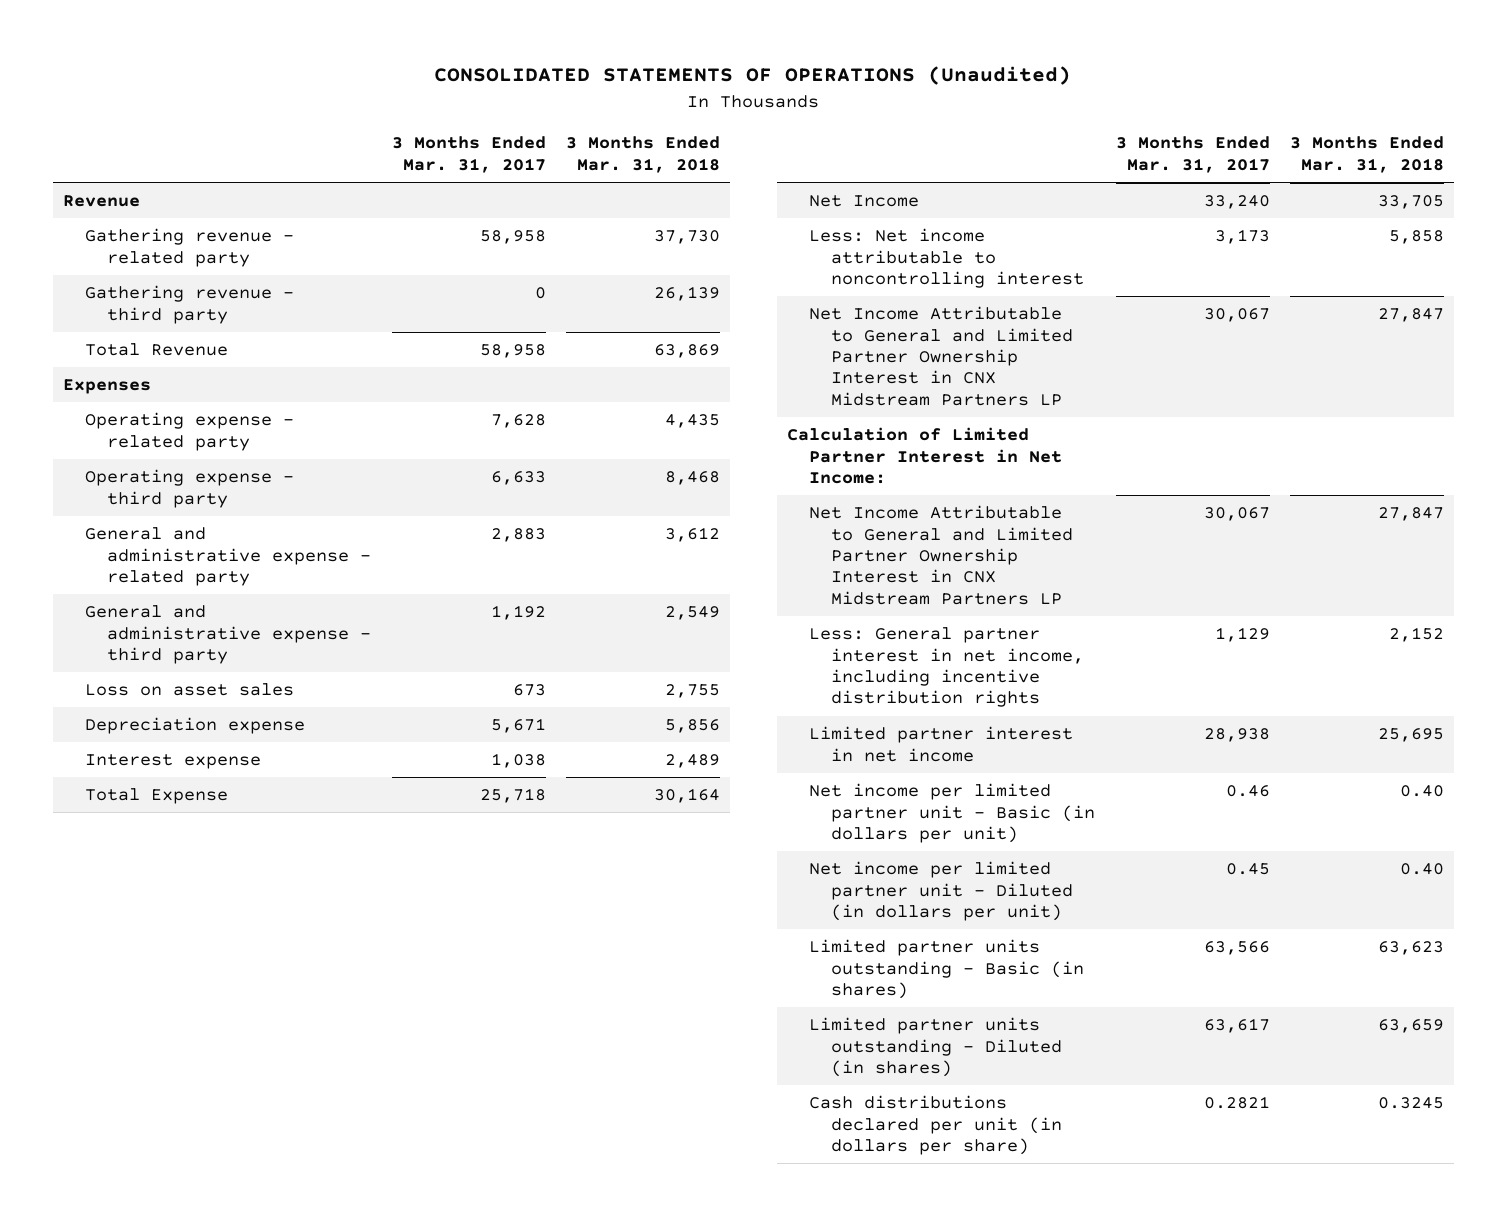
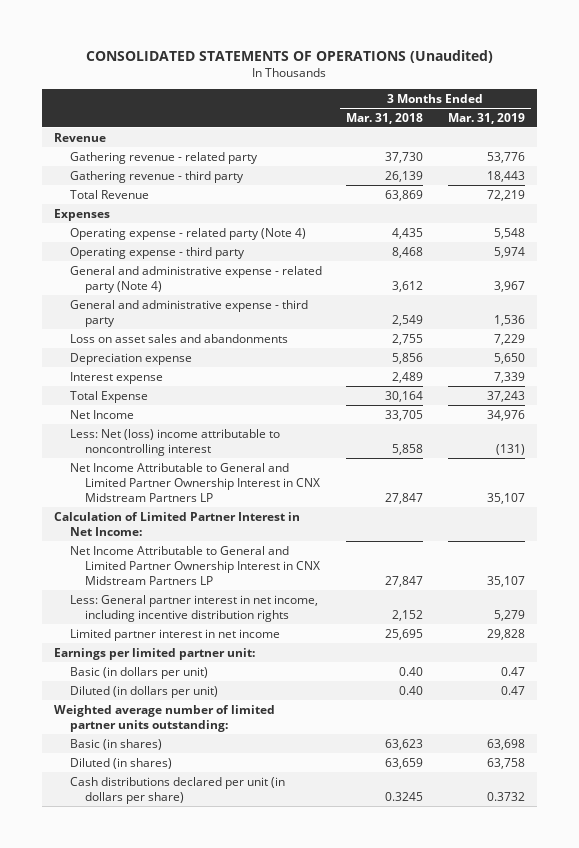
- | 3 Months Ended Mar. 31, 2017 | 3 Months Ended Mar. 31, 2018
+ | 3 Months Ended Mar. 31, 2018 | 3 Months Ended Mar. 31, 2019
- Operating expense - related party | 7,628 | 4,435
+ Operating expense - related party (Note 4) | 4,435 | 5,548
- General and administrative expense - related party | 2,883 | 3,612
+ General and administrative expense - related party (Note 4) | 3,612 | 3,967
- Loss on asset sales | 673 | 2,755
+ Loss on asset sales and abandonments | 2,755 | 7,229
- Less: Net income attributable to noncontrolling interest | 3,173 | 5,858
+ Less: Net (loss) income attributable to noncontrolling interest | 5,858 | (131)
- Net income per limited partner unit - Basic (in dollars per unit) | 0.46 | 0.40
- Net income per limited partner unit - Diluted (in dollars per unit) | 0.45 | 0.40
- Limited partner units outstanding - Basic (in shares) | 63,566 | 63,623
- Limited partner units outstanding - Diluted (in shares) | 63,617 | 63,659
+ Earnings per limited partner unit:
+ Basic (in dollars per unit) | 0.40 | 0.47
+ Diluted (in dollars per unit) | 0.40 | 0.47
+ Weighted average number of limited partner units outstanding:
+ Basic (in shares) | 63,623 | 63,698
+ Diluted (in shares) | 63,659 | 63,758

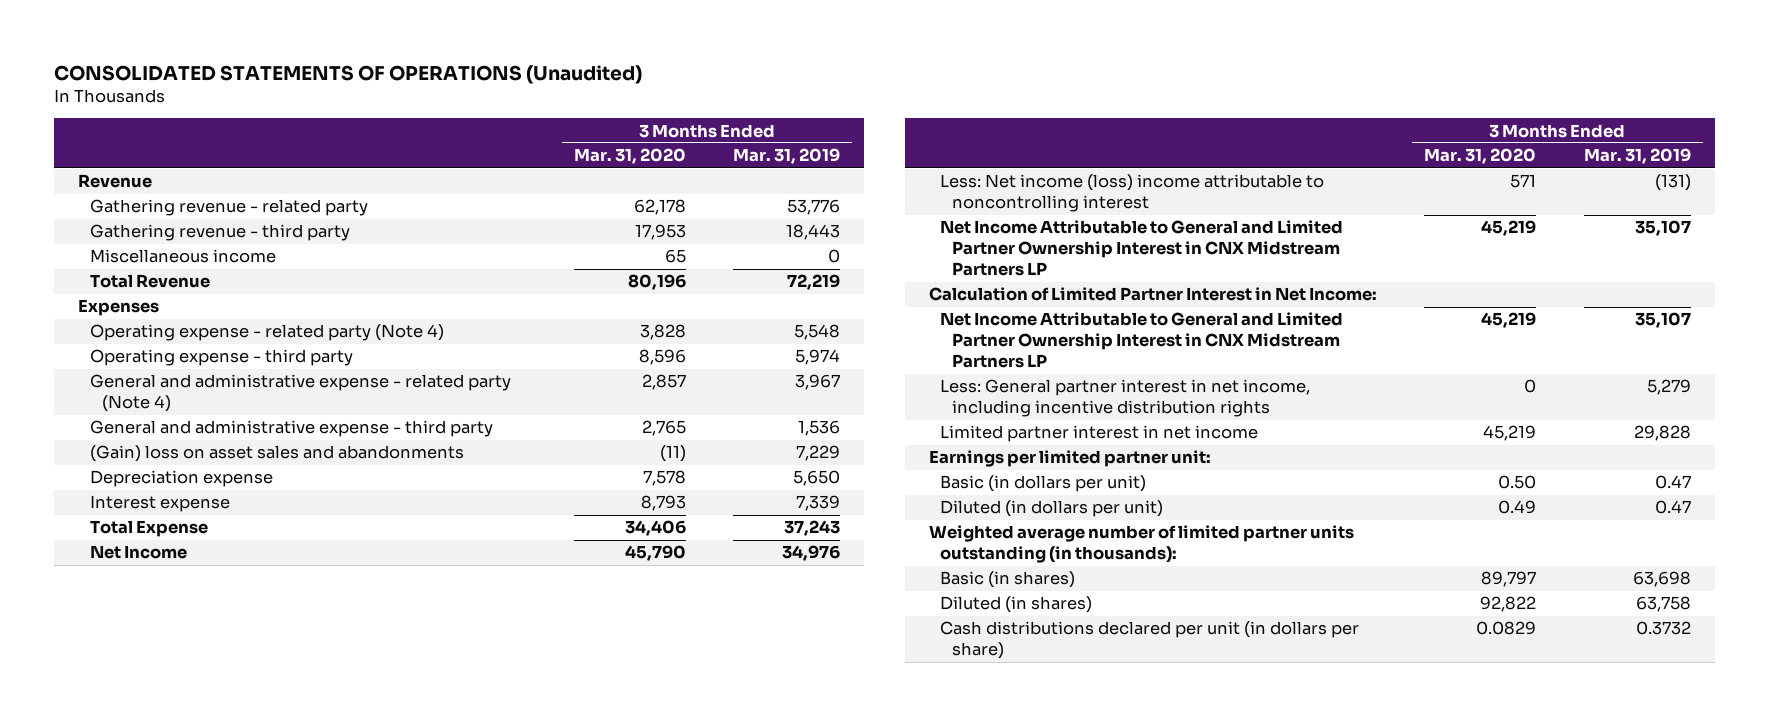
- | 3 Months Ended Mar. 31, 2018 | 3 Months Ended Mar. 31, 2019
+ | 3 Months Ended Mar. 31, 2020 | 3 Months Ended Mar. 31, 2019
+ Miscellaneous income | 65 | 0
- Loss on asset sales and abandonments | 2,755 | 7,229
+ (Gain) loss on asset sales and abandonments | (11) | 7,229
- Less: Net (loss) income attributable to noncontrolling interest | 5,858 | (131)
+ Less: Net income (loss) income attributable to noncontrolling interest | 571 | (131)
- Weighted average number of limited partner units outstanding:
+ Weighted average number of limited partner units outstanding (in thousands):

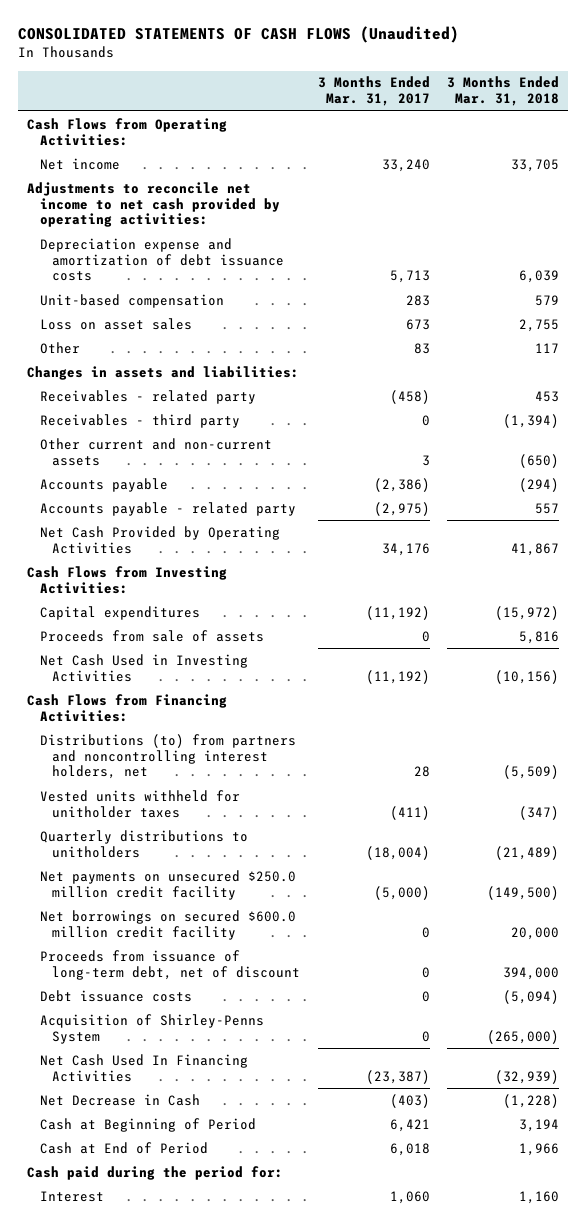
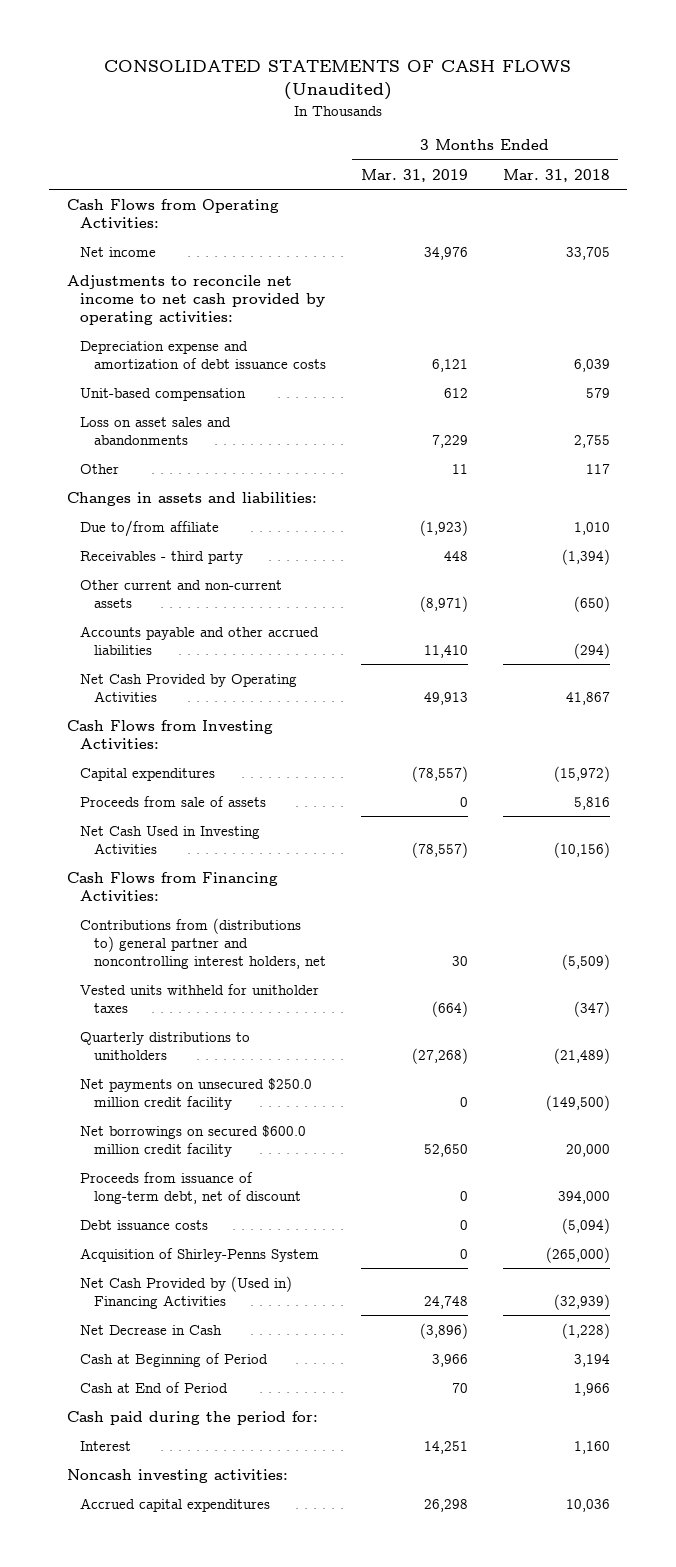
- | 3 Months Ended Mar. 31, 2017 | 3 Months Ended Mar. 31, 2018
+ | 3 Months Ended Mar. 31, 2019 | 3 Months Ended Mar. 31, 2018
- Loss on asset sales | 673 | 2,755
+ Loss on asset sales and abandonments | 7,229 | 2,755
- Receivables - related party | (458) | 453
+ Due to/from affiliate | (1,923) | 1,010
- Accounts payable | (2,386) | (294)
- Accounts payable - related party | (2,975) | 557
+ Accounts payable and other accrued liabilities | 11,410 | (294)
- Distributions (to) from partners and noncontrolling interest holders, net | 28 | (5,509)
+ Contributions from (distributions to) general partner and noncontrolling interest holders, net | 30 | (5,509)
- Net Cash Used In Financing Activities | (23,387) | (32,939)
+ Net Cash Provided by (Used in) Financing Activities | 24,748 | (32,939)
+ Noncash investing activities:
+ Accrued capital expenditures | 26,298 | 10,036

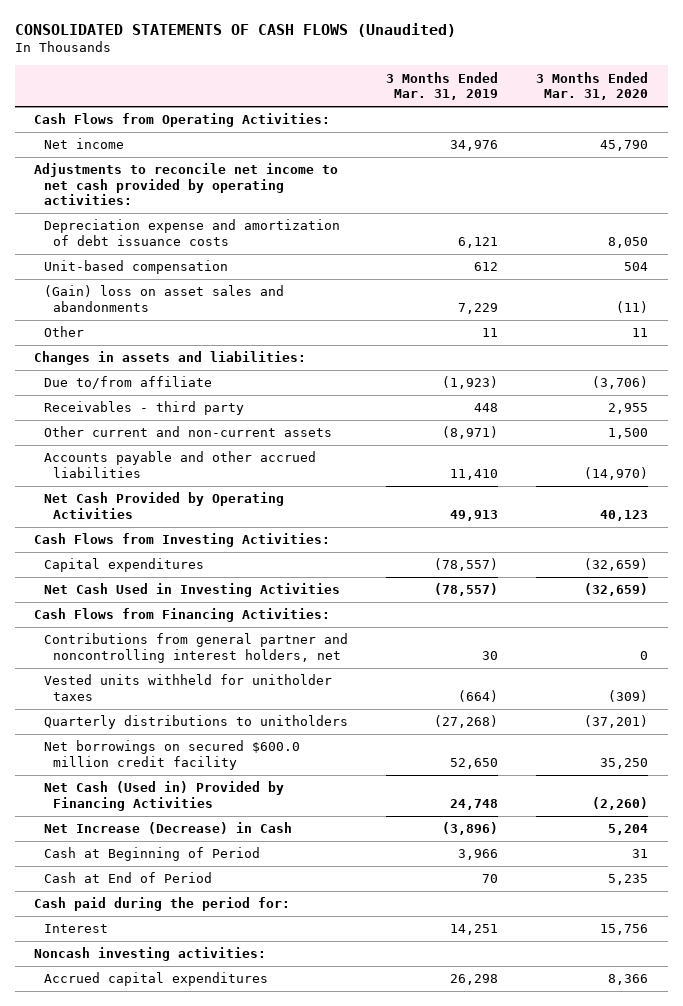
- | 3 Months Ended Mar. 31, 2019 | 3 Months Ended Mar. 31, 2018
+ | 3 Months Ended Mar. 31, 2019 | 3 Months Ended Mar. 31, 2020
- Loss on asset sales and abandonments | 7,229 | 2,755
+ (Gain) loss on asset sales and abandonments | 7,229 | (11)
- Proceeds from sale of assets | 0 | 5,816
- Contributions from (distributions to) general partner and noncontrolling interest holders, net | 30 | (5,509)
+ Contributions from general partner and noncontrolling interest holders, net | 30 | 0
- Net payments on unsecured $250.0 million credit facility | 0 | (149,500)
- Proceeds from issuance of long-term debt, net of discount | 0 | 394,000
- Debt issuance costs | 0 | (5,094)
- Acquisition of Shirley-Penns System | 0 | (265,000)
- Net Cash Provided by (Used in) Financing Activities | 24,748 | (32,939)
- Net Decrease in Cash | (3,896) | (1,228)
+ Net Cash (Used in) Provided by Financing Activities | 24,748 | (2,260)
+ Net Increase (Decrease) in Cash | (3,896) | 5,204

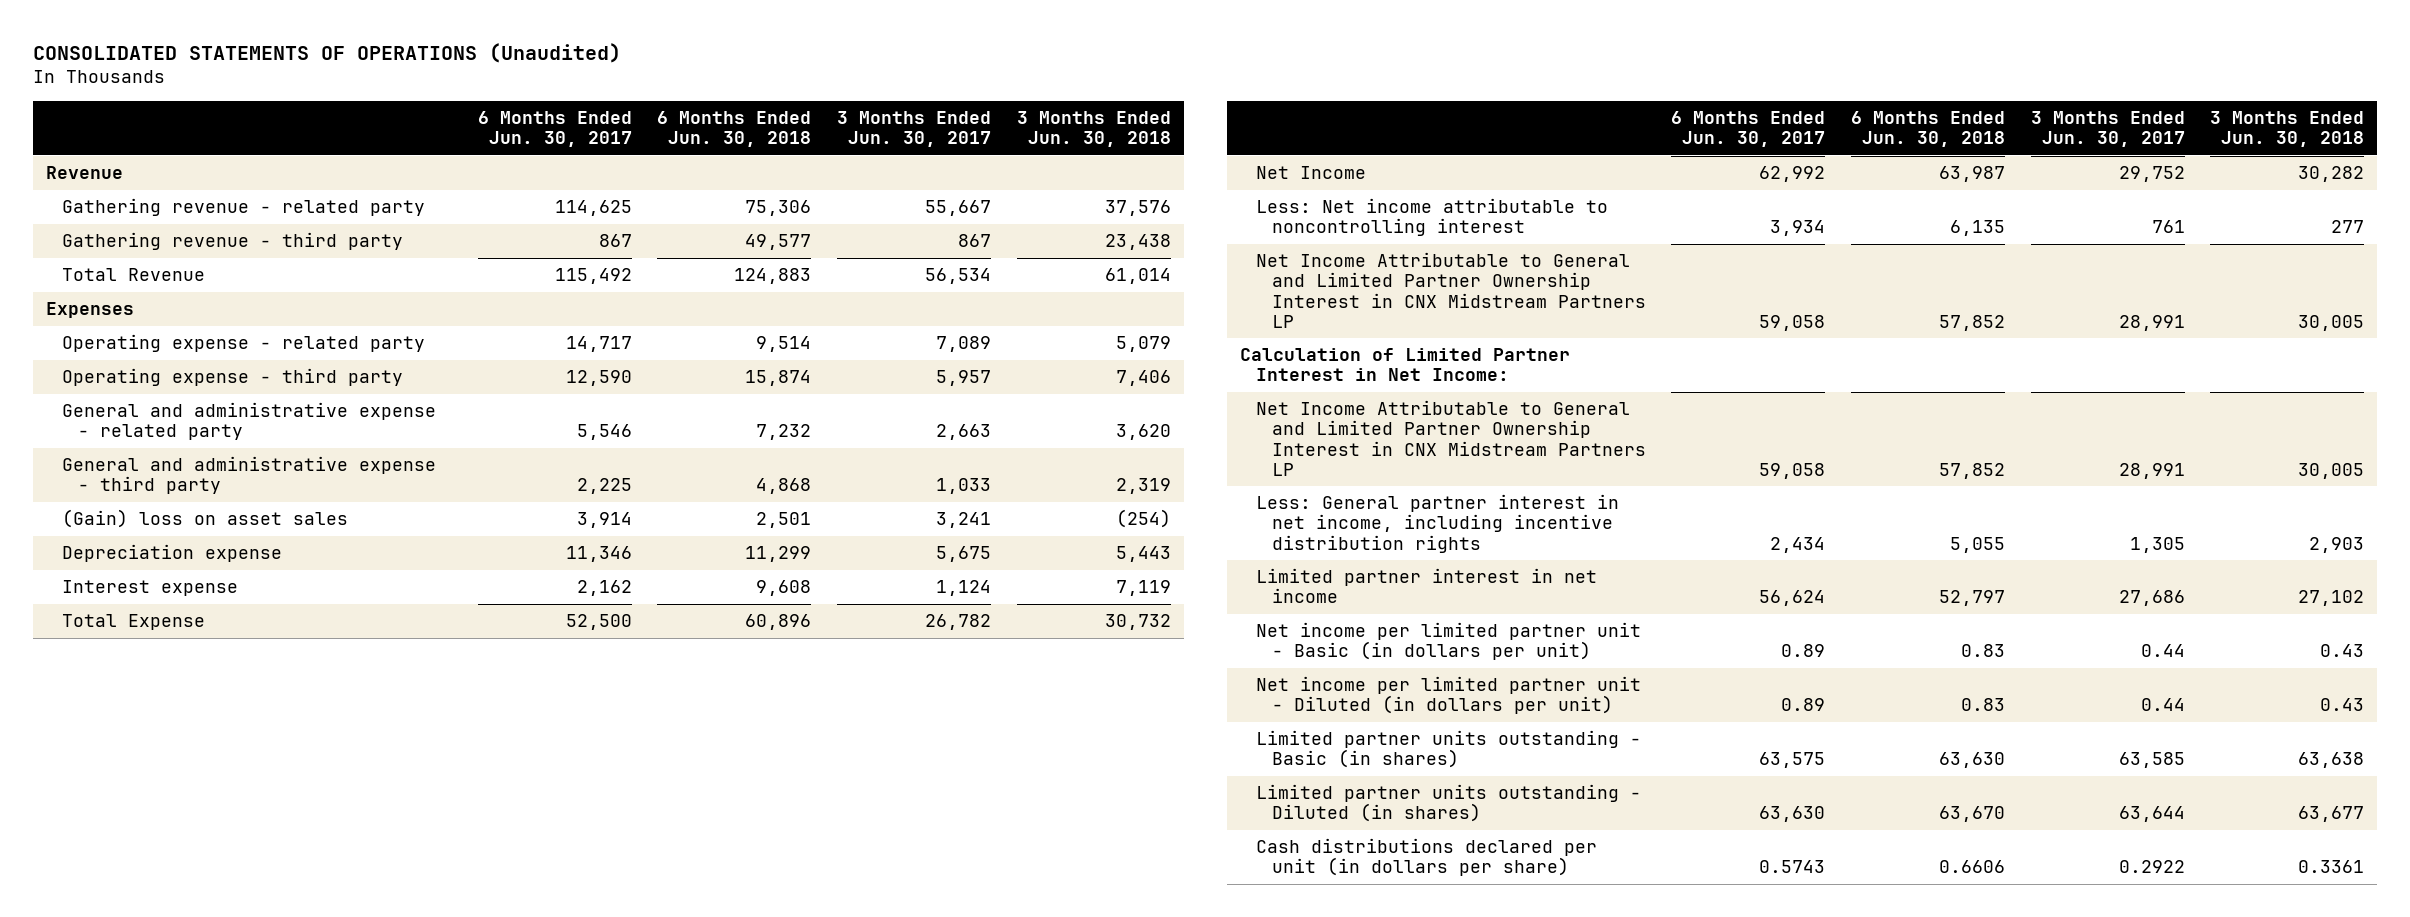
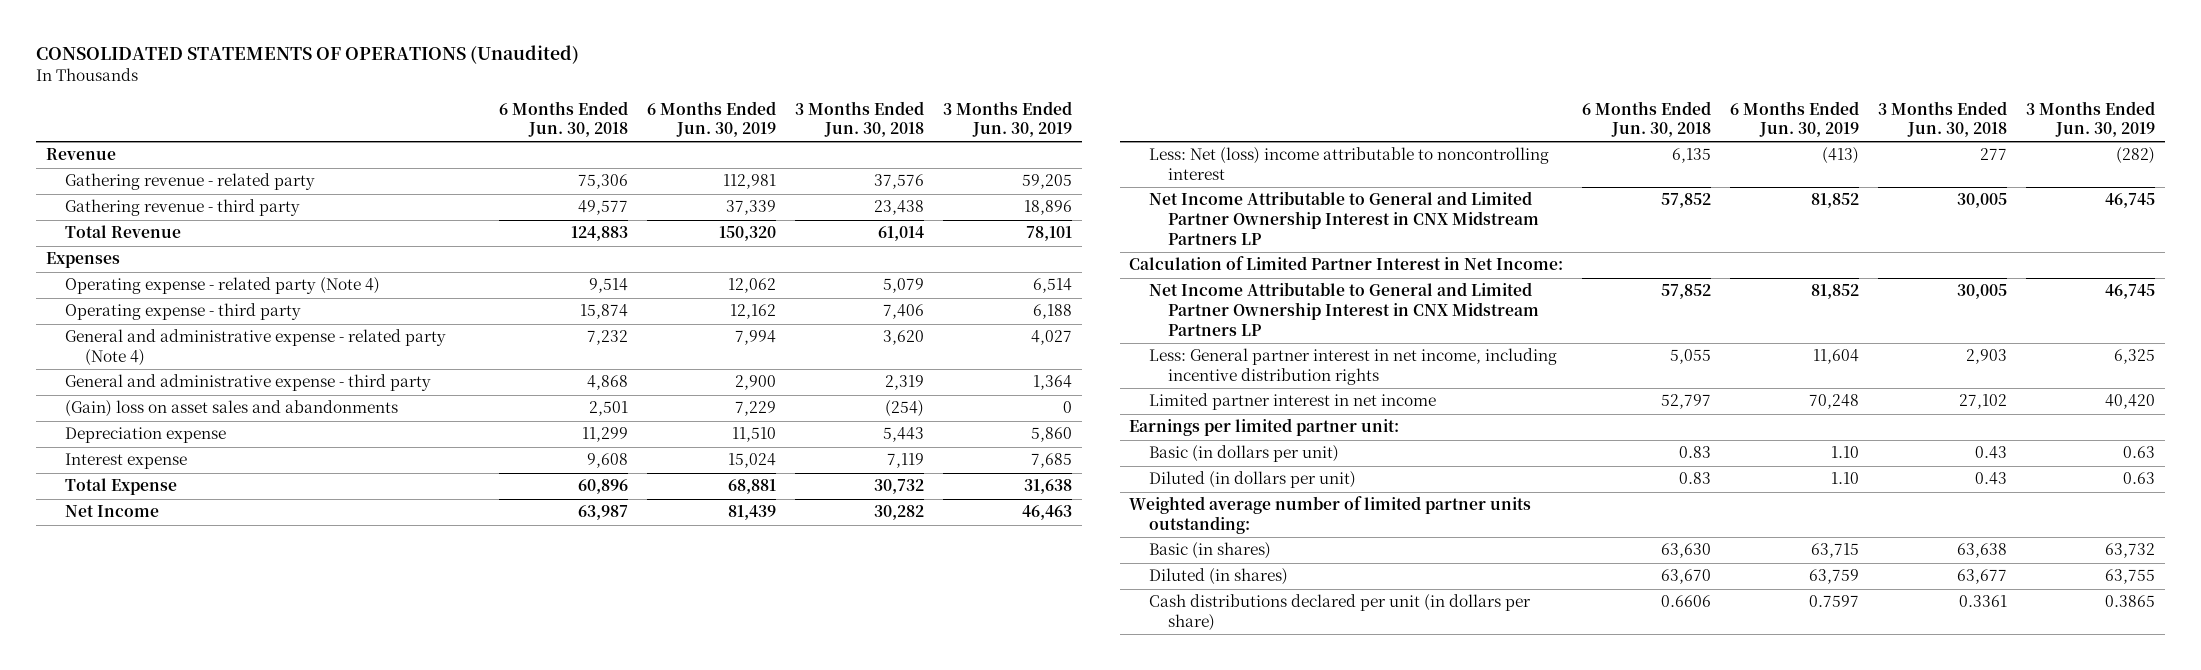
- | 6 Months Ended Jun. 30, 2017 | 6 Months Ended Jun. 30, 2018 | 3 Months Ended Jun. 30, 2017 | 3 Months Ended Jun. 30, 2018
+ | 6 Months Ended Jun. 30, 2018 | 6 Months Ended Jun. 30, 2019 | 3 Months Ended Jun. 30, 2018 | 3 Months Ended Jun. 30, 2019
- Operating expense - related party | 14,717 | 9,514 | 7,089 | 5,079
+ Operating expense - related party (Note 4) | 9,514 | 12,062 | 5,079 | 6,514
- General and administrative expense - related party | 5,546 | 7,232 | 2,663 | 3,620
+ General and administrative expense - related party (Note 4) | 7,232 | 7,994 | 3,620 | 4,027
- (Gain) loss on asset sales | 3,914 | 2,501 | 3,241 | (254)
+ (Gain) loss on asset sales and abandonments | 2,501 | 7,229 | (254) | 0
- Less: Net income attributable to noncontrolling interest | 3,934 | 6,135 | 761 | 277
+ Less: Net (loss) income attributable to noncontrolling interest | 6,135 | (413) | 277 | (282)
- Net income per limited partner unit - Basic (in dollars per unit) | 0.89 | 0.83 | 0.44 | 0.43
- Net income per limited partner unit - Diluted (in dollars per unit) | 0.89 | 0.83 | 0.44 | 0.43
- Limited partner units outstanding - Basic (in shares) | 63,575 | 63,630 | 63,585 | 63,638
- Limited partner units outstanding - Diluted (in shares) | 63,630 | 63,670 | 63,644 | 63,677
+ Earnings per limited partner unit:
+ Basic (in dollars per unit) | 0.83 | 1.10 | 0.43 | 0.63
+ Diluted (in dollars per unit) | 0.83 | 1.10 | 0.43 | 0.63
+ Weighted average number of limited partner units outstanding:
+ Basic (in shares) | 63,630 | 63,715 | 63,638 | 63,732
+ Diluted (in shares) | 63,670 | 63,759 | 63,677 | 63,755

